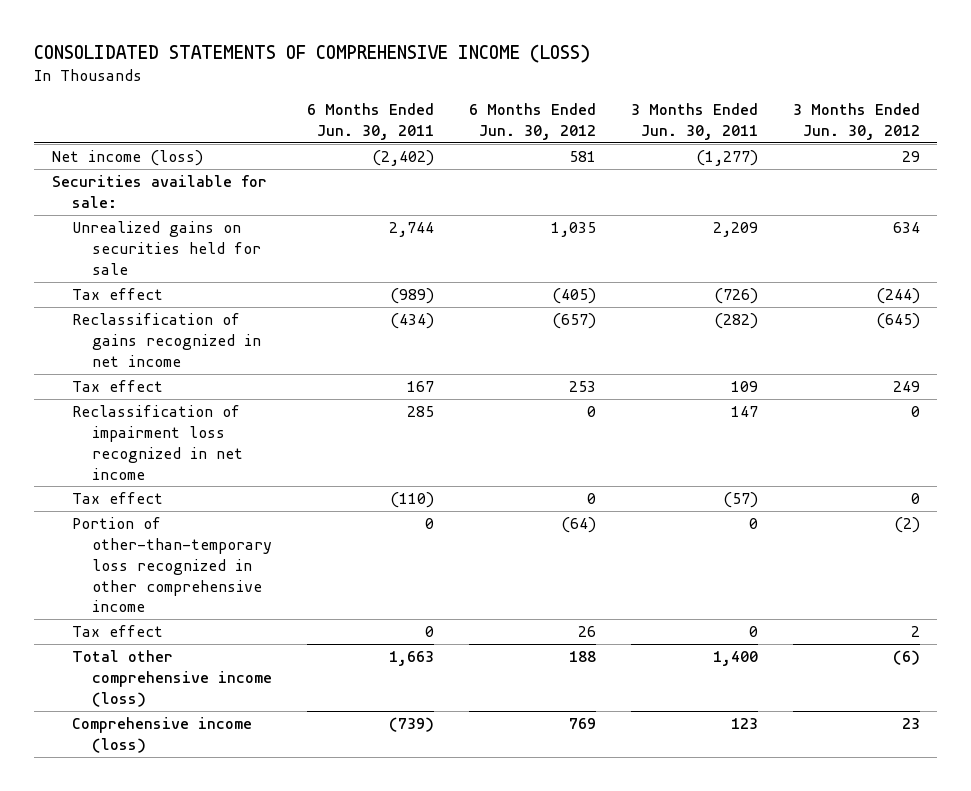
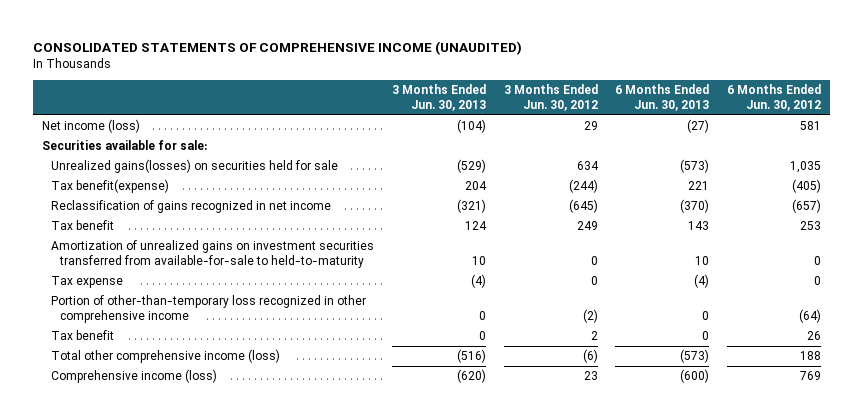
- CONSOLIDATED STATEMENTS OF COMPREHENSIVE INCOME (LOSS)
+ CONSOLIDATED STATEMENTS OF COMPREHENSIVE INCOME (UNAUDITED)
- | 6 Months Ended Jun. 30, 2011 | 6 Months Ended Jun. 30, 2012 | 3 Months Ended Jun. 30, 2011 | 3 Months Ended Jun. 30, 2012
+ | 3 Months Ended Jun. 30, 2013 | 3 Months Ended Jun. 30, 2012 | 6 Months Ended Jun. 30, 2013 | 6 Months Ended Jun. 30, 2012
- Unrealized gains on securities held for sale | 2,744 | 1,035 | 2,209 | 634
- Tax effect | (989) | (405) | (726) | (244)
+ Unrealized gains(losses) on securities held for sale | (529) | 634 | (573) | 1,035
+ Tax benefit(expense) | 204 | (244) | 221 | (405)
- Tax effect | 167 | 253 | 109 | 249
- Reclassification of impairment loss recognized in net income | 285 | 0 | 147 | 0
- Tax effect | (110) | 0 | (57) | 0
+ Tax benefit | 124 | 249 | 143 | 253
+ Amortization of unrealized gains on investment securities transferred from available-for-sale to held-to-maturity | 10 | 0 | 10 | 0
+ Tax expense | (4) | 0 | (4) | 0
- Tax effect | 0 | 26 | 0 | 2
+ Tax benefit | 0 | 2 | 0 | 26

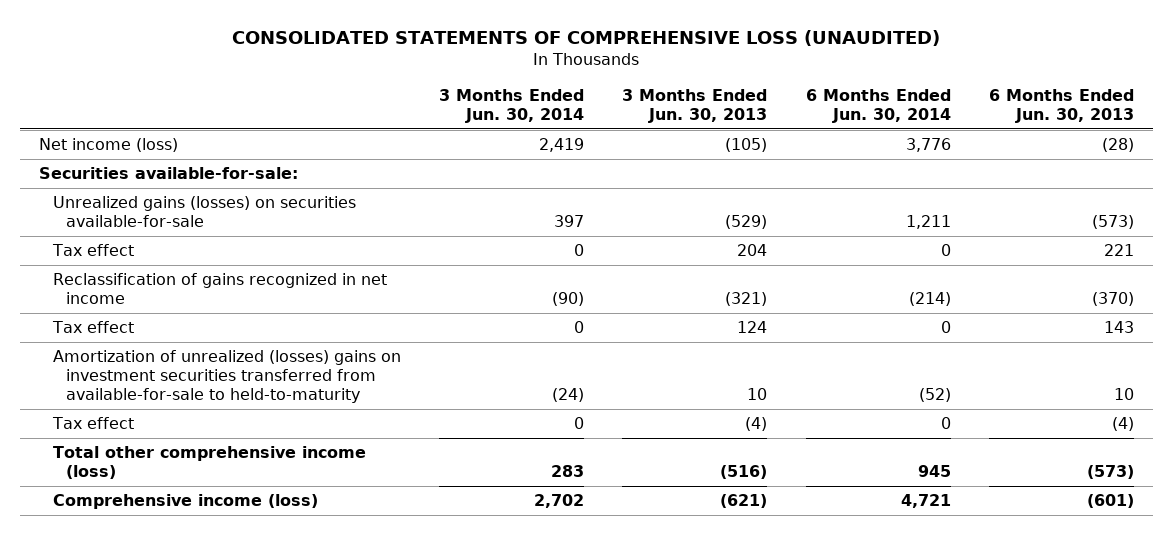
- CONSOLIDATED STATEMENTS OF COMPREHENSIVE INCOME (UNAUDITED)
+ CONSOLIDATED STATEMENTS OF COMPREHENSIVE LOSS (UNAUDITED)
- | 3 Months Ended Jun. 30, 2013 | 3 Months Ended Jun. 30, 2012 | 6 Months Ended Jun. 30, 2013 | 6 Months Ended Jun. 30, 2012
+ | 3 Months Ended Jun. 30, 2014 | 3 Months Ended Jun. 30, 2013 | 6 Months Ended Jun. 30, 2014 | 6 Months Ended Jun. 30, 2013
- Net income (loss) | (104) | 29 | (27) | 581
- Securities available for sale:
- Unrealized gains(losses) on securities held for sale | (529) | 634 | (573) | 1,035
- Tax benefit(expense) | 204 | (244) | 221 | (405)
+ Net income (loss) | 2,419 | (105) | 3,776 | (28)
+ Securities available-for-sale:
+ Unrealized gains (losses) on securities available-for-sale | 397 | (529) | 1,211 | (573)
+ Tax effect | 0 | 204 | 0 | 221
- Tax benefit | 124 | 249 | 143 | 253
- Amortization of unrealized gains on investment securities transferred from available-for-sale to held-to-maturity | 10 | 0 | 10 | 0
- Tax expense | (4) | 0 | (4) | 0
- Portion of other-than-temporary loss recognized in other comprehensive income | 0 | (2) | 0 | (64)
- Tax benefit | 0 | 2 | 0 | 26
+ Tax effect | 0 | 124 | 0 | 143
+ Amortization of unrealized (losses) gains on investment securities transferred from available-for-sale to held-to-maturity | (24) | 10 | (52) | 10
+ Tax effect | 0 | (4) | 0 | (4)
- Comprehensive income (loss) | (620) | 23 | (600) | 769
+ Comprehensive income (loss) | 2,702 | (621) | 4,721 | (601)

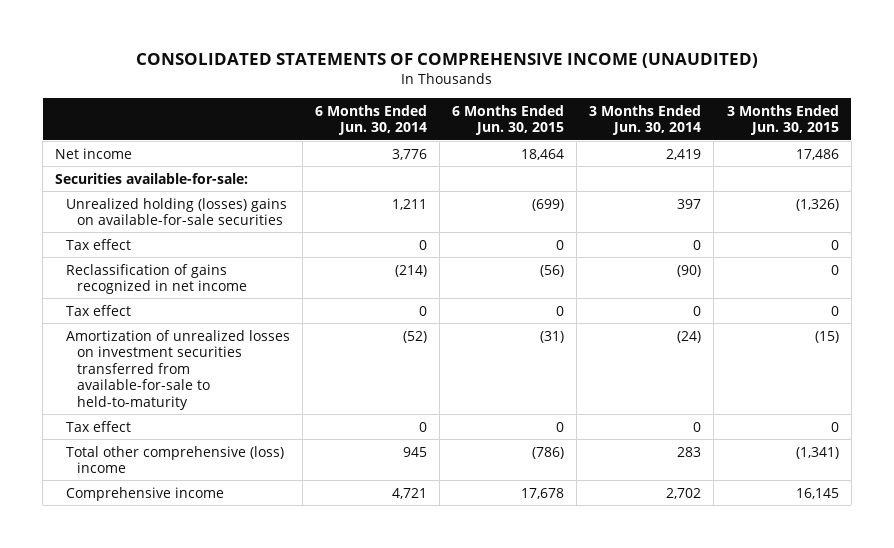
- CONSOLIDATED STATEMENTS OF COMPREHENSIVE LOSS (UNAUDITED)
+ CONSOLIDATED STATEMENTS OF COMPREHENSIVE INCOME (UNAUDITED)
- | 3 Months Ended Jun. 30, 2014 | 3 Months Ended Jun. 30, 2013 | 6 Months Ended Jun. 30, 2014 | 6 Months Ended Jun. 30, 2013
+ | 6 Months Ended Jun. 30, 2014 | 6 Months Ended Jun. 30, 2015 | 3 Months Ended Jun. 30, 2014 | 3 Months Ended Jun. 30, 2015
- Net income (loss) | 2,419 | (105) | 3,776 | (28)
+ Net income | 3,776 | 18,464 | 2,419 | 17,486
- Unrealized gains (losses) on securities available-for-sale | 397 | (529) | 1,211 | (573)
+ Unrealized holding (losses) gains on available-for-sale securities | 1,211 | (699) | 397 | (1,326)
- Amortization of unrealized (losses) gains on investment securities transferred from available-for-sale to held-to-maturity | (24) | 10 | (52) | 10
+ Amortization of unrealized losses on investment securities transferred from available-for-sale to held-to-maturity | (52) | (31) | (24) | (15)
- Total other comprehensive income (loss) | 283 | (516) | 945 | (573)
- Comprehensive income (loss) | 2,702 | (621) | 4,721 | (601)
+ Total other comprehensive (loss) income | 945 | (786) | 283 | (1,341)
+ Comprehensive income | 4,721 | 17,678 | 2,702 | 16,145

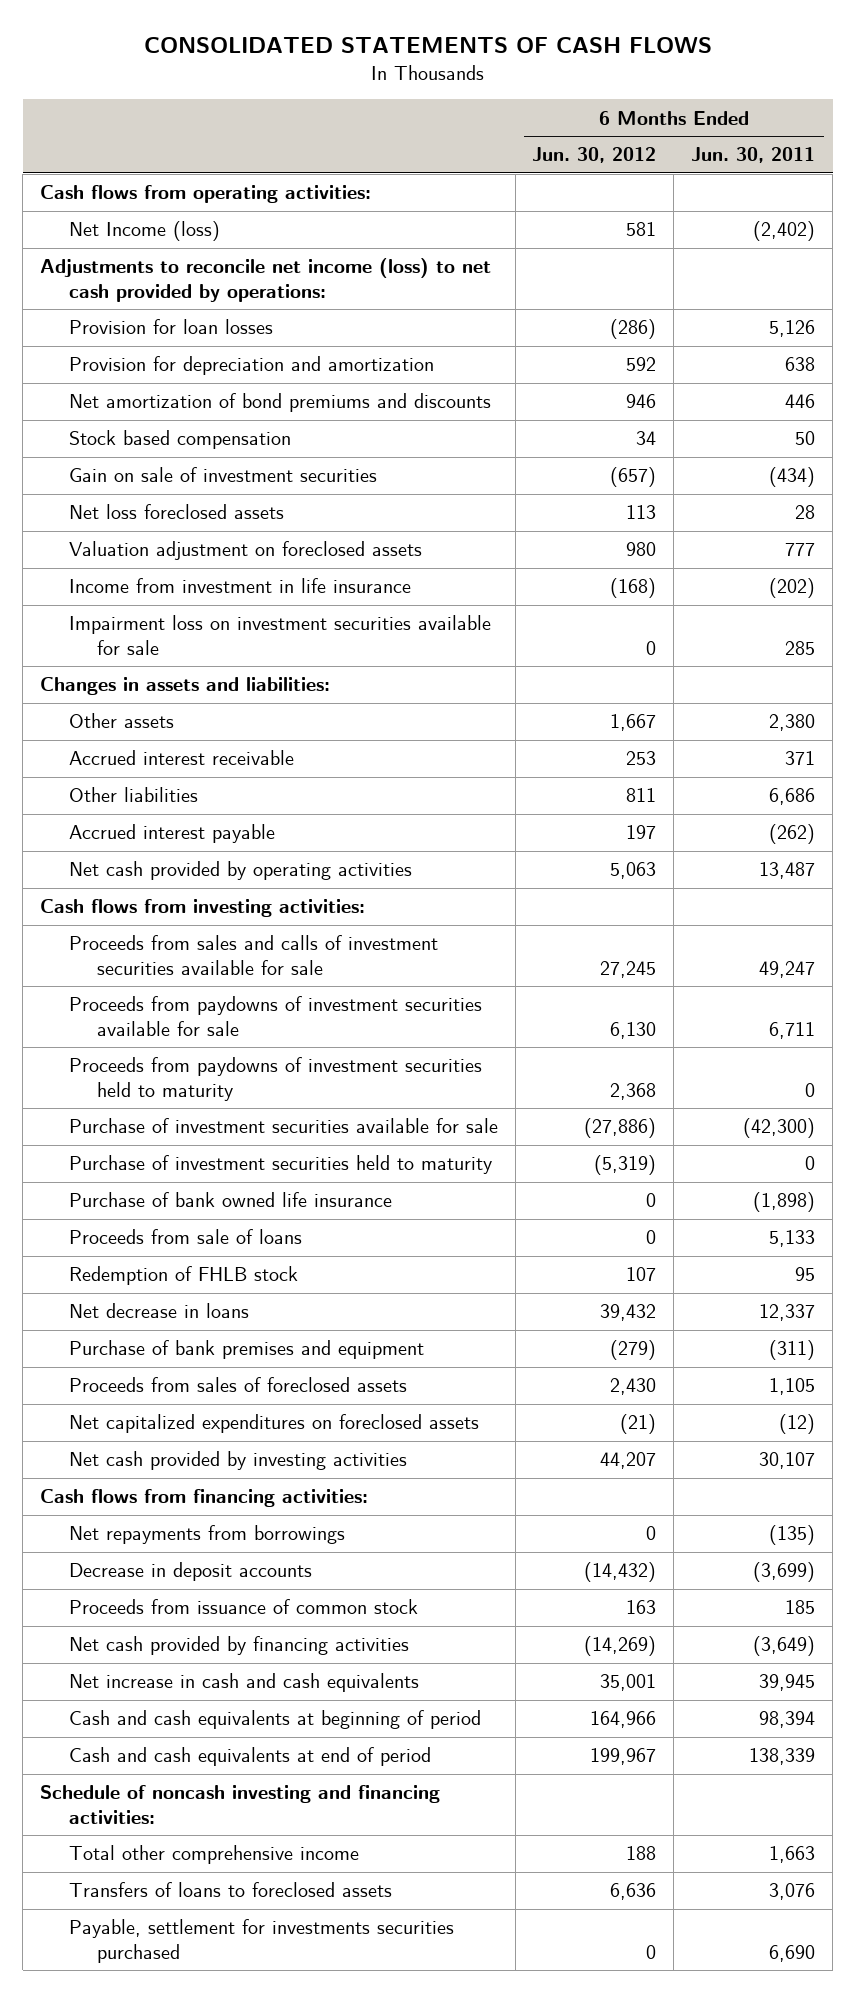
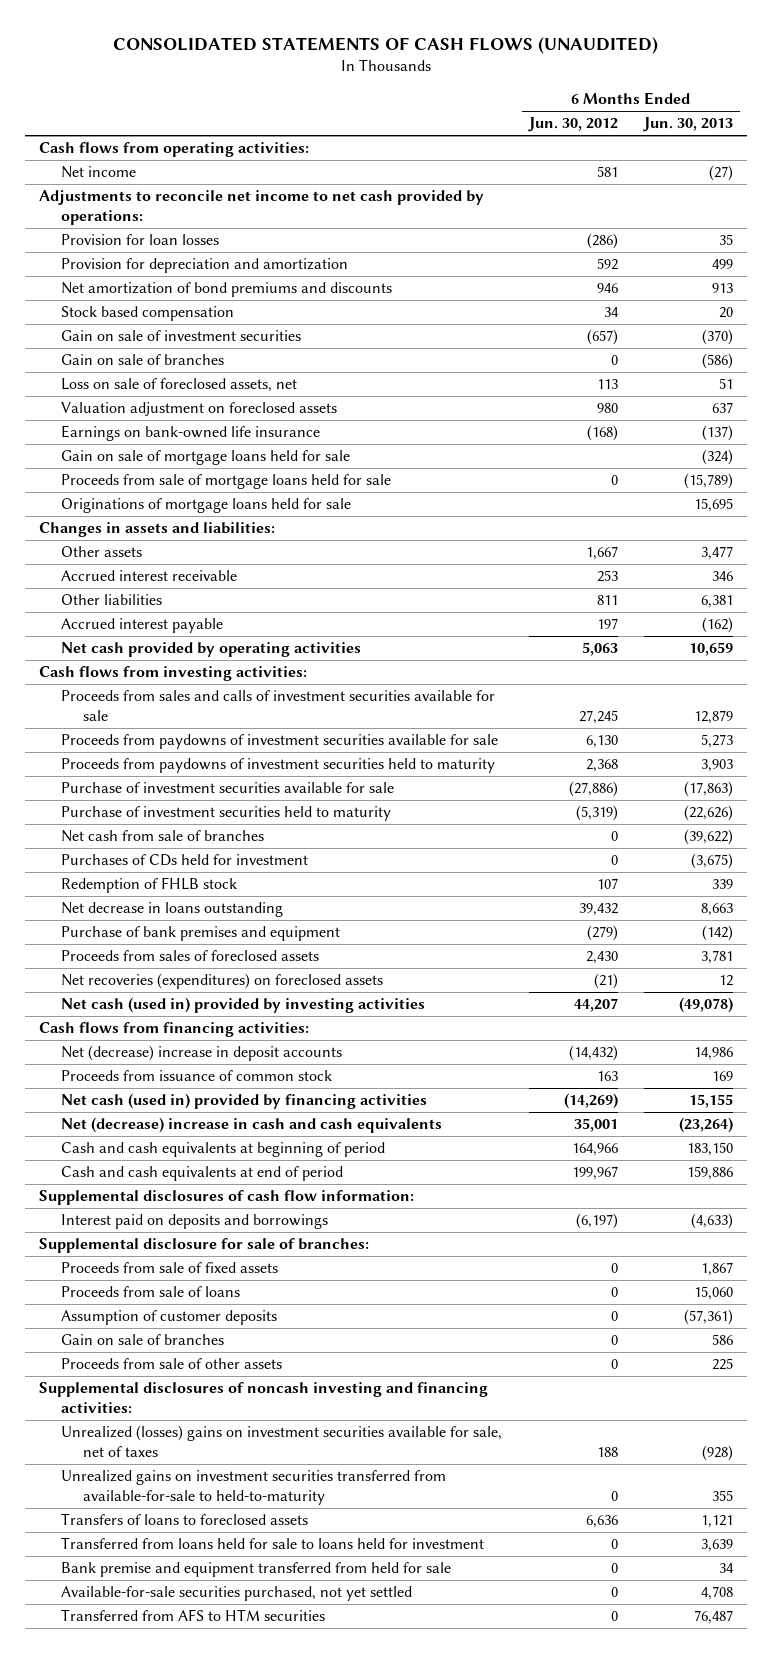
- CONSOLIDATED STATEMENTS OF CASH FLOWS
+ CONSOLIDATED STATEMENTS OF CASH FLOWS (UNAUDITED)
- | 6 Months Ended Jun. 30, 2012 | 6 Months Ended Jun. 30, 2011
+ | 6 Months Ended Jun. 30, 2012 | 6 Months Ended Jun. 30, 2013
- Net Income (loss) | 581 | (2,402)
- Adjustments to reconcile net income (loss) to net cash provided by operations:
+ Net income | 581 | (27)
+ Adjustments to reconcile net income to net cash provided by operations:
- Net loss foreclosed assets | 113 | 28
+ Gain on sale of branches | 0 | (586)
+ Loss on sale of foreclosed assets, net | 113 | 51
- Income from investment in life insurance | (168) | (202)
- Impairment loss on investment securities available for sale | 0 | 285
+ Earnings on bank-owned life insurance | (168) | (137)
+ Gain on sale of mortgage loans held for sale | | (324)
+ Proceeds from sale of mortgage loans held for sale | 0 | (15,789)
+ Originations of mortgage loans held for sale | | 15,695
- Purchase of bank owned life insurance | 0 | (1,898)
+ Net cash from sale of branches | 0 | (39,622)
+ Purchases of CDs held for investment | 0 | (3,675)
- Net decrease in loans | 39,432 | 12,337
+ Net decrease in loans outstanding | 39,432 | 8,663
- Net capitalized expenditures on foreclosed assets | (21) | (12)
- Net cash provided by investing activities | 44,207 | 30,107
+ Net recoveries (expenditures) on foreclosed assets | (21) | 12
+ Net cash (used in) provided by investing activities | 44,207 | (49,078)
- Net repayments from borrowings | 0 | (135)
- Decrease in deposit accounts | (14,432) | (3,699)
+ Net (decrease) increase in deposit accounts | (14,432) | 14,986
- Net cash provided by financing activities | (14,269) | (3,649)
- Net increase in cash and cash equivalents | 35,001 | 39,945
+ Net cash (used in) provided by financing activities | (14,269) | 15,155
+ Net (decrease) increase in cash and cash equivalents | 35,001 | (23,264)
- Schedule of noncash investing and financing activities:
- Total other comprehensive income | 188 | 1,663
+ Supplemental disclosures of cash flow information:
+ Interest paid on deposits and borrowings | (6,197) | (4,633)
+ Supplemental disclosure for sale of branches:
+ Proceeds from sale of fixed assets | 0 | 1,867
moved down: Proceeds from sale of loans | 0 | 15,060
+ Assumption of customer deposits | 0 | (57,361)
+ Gain on sale of branches | 0 | 586
+ Proceeds from sale of other assets | 0 | 225
+ Supplemental disclosures of noncash investing and financing activities:
+ Unrealized (losses) gains on investment securities available for sale, net of taxes | 188 | (928)
+ Unrealized gains on investment securities transferred from available-for-sale to held-to-maturity | 0 | 355
- Payable, settlement for investments securities purchased | 0 | 6,690
+ Transferred from loans held for sale to loans held for investment | 0 | 3,639
+ Bank premise and equipment transferred from held for sale | 0 | 34
+ Available-for-sale securities purchased, not yet settled | 0 | 4,708
+ Transferred from AFS to HTM securities | 0 | 76,487

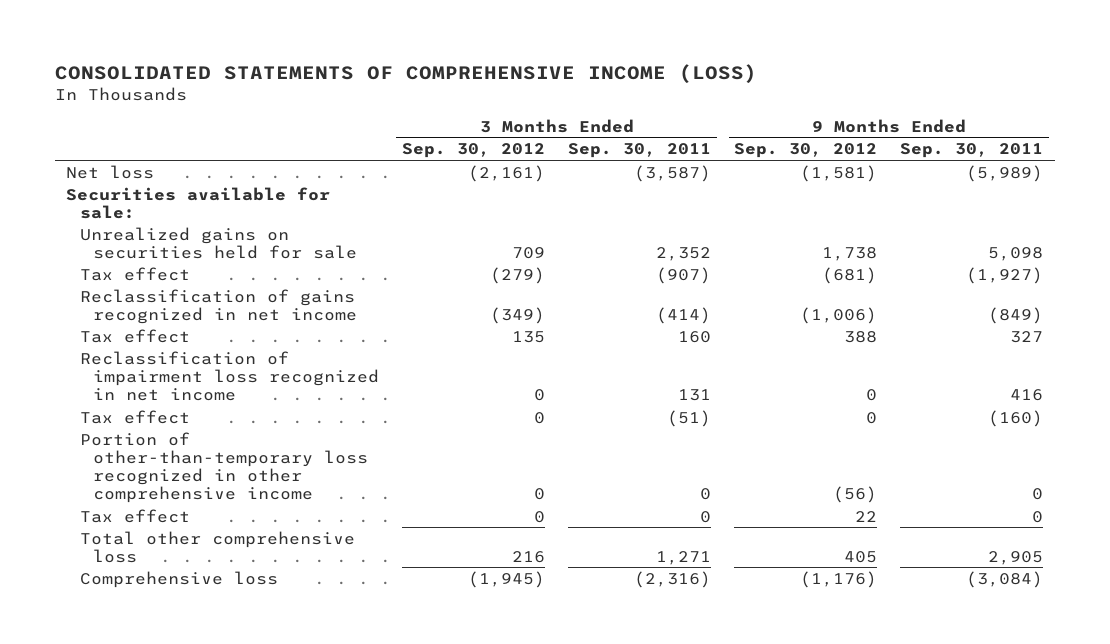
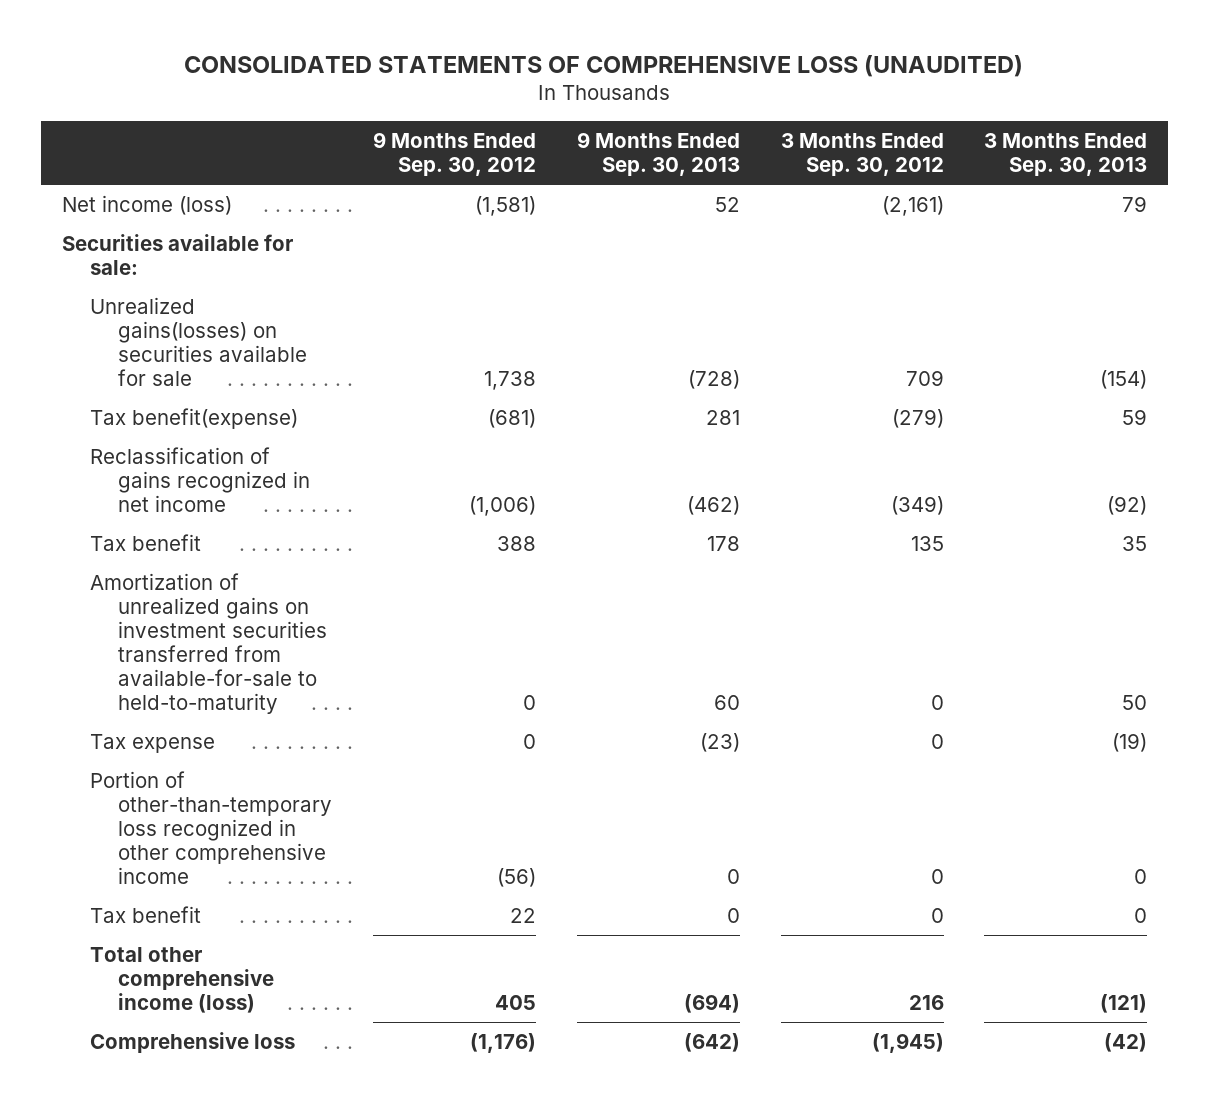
- CONSOLIDATED STATEMENTS OF COMPREHENSIVE INCOME (LOSS)
+ CONSOLIDATED STATEMENTS OF COMPREHENSIVE LOSS (UNAUDITED)
- | 3 Months Ended Sep. 30, 2012 | 3 Months Ended Sep. 30, 2011 | 9 Months Ended Sep. 30, 2012 | 9 Months Ended Sep. 30, 2011
+ | 9 Months Ended Sep. 30, 2012 | 9 Months Ended Sep. 30, 2013 | 3 Months Ended Sep. 30, 2012 | 3 Months Ended Sep. 30, 2013
- Net loss | (2,161) | (3,587) | (1,581) | (5,989)
+ Net income (loss) | (1,581) | 52 | (2,161) | 79
- Unrealized gains on securities held for sale | 709 | 2,352 | 1,738 | 5,098
- Tax effect | (279) | (907) | (681) | (1,927)
+ Unrealized gains(losses) on securities available for sale | 1,738 | (728) | 709 | (154)
+ Tax benefit(expense) | (681) | 281 | (279) | 59
- Tax effect | 135 | 160 | 388 | 327
- Reclassification of impairment loss recognized in net income | 0 | 131 | 0 | 416
- Tax effect | 0 | (51) | 0 | (160)
+ Tax benefit | 388 | 178 | 135 | 35
+ Amortization of unrealized gains on investment securities transferred from available-for-sale to held-to-maturity | 0 | 60 | 0 | 50
+ Tax expense | 0 | (23) | 0 | (19)
- Tax effect | 0 | 0 | 22 | 0
- Total other comprehensive loss | 216 | 1,271 | 405 | 2,905
+ Tax benefit | 22 | 0 | 0 | 0
+ Total other comprehensive income (loss) | 405 | (694) | 216 | (121)

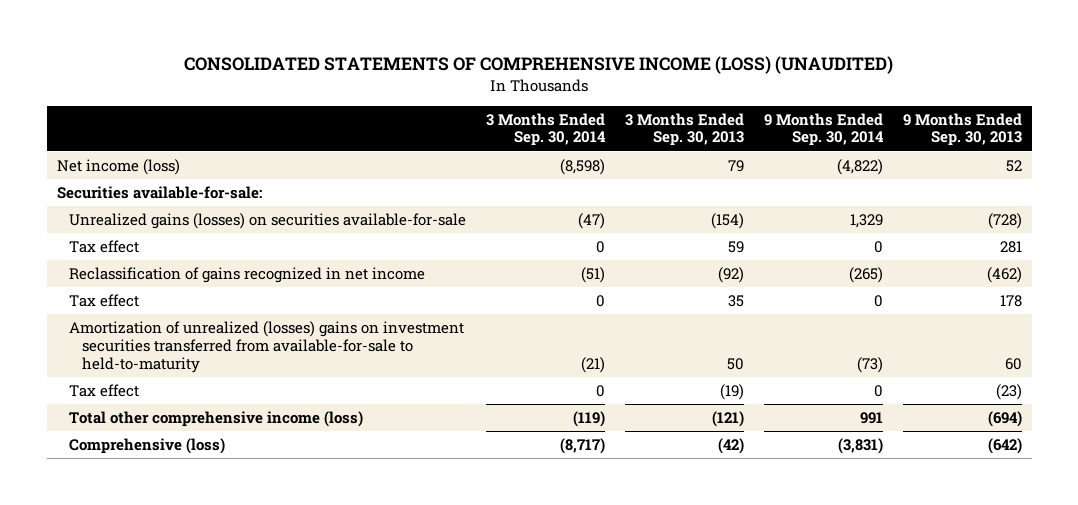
- CONSOLIDATED STATEMENTS OF COMPREHENSIVE LOSS (UNAUDITED)
+ CONSOLIDATED STATEMENTS OF COMPREHENSIVE INCOME (LOSS) (UNAUDITED)
- | 9 Months Ended Sep. 30, 2012 | 9 Months Ended Sep. 30, 2013 | 3 Months Ended Sep. 30, 2012 | 3 Months Ended Sep. 30, 2013
+ | 3 Months Ended Sep. 30, 2014 | 3 Months Ended Sep. 30, 2013 | 9 Months Ended Sep. 30, 2014 | 9 Months Ended Sep. 30, 2013
- Securities available for sale:
- Unrealized gains(losses) on securities available for sale | 1,738 | (728) | 709 | (154)
- Tax benefit(expense) | (681) | 281 | (279) | 59
+ Securities available-for-sale:
+ Unrealized gains (losses) on securities available-for-sale | (47) | (154) | 1,329 | (728)
+ Tax effect | 0 | 59 | 0 | 281
- Tax benefit | 388 | 178 | 135 | 35
- Amortization of unrealized gains on investment securities transferred from available-for-sale to held-to-maturity | 0 | 60 | 0 | 50
- Tax expense | 0 | (23) | 0 | (19)
- Portion of other-than-temporary loss recognized in other comprehensive income | (56) | 0 | 0 | 0
- Tax benefit | 22 | 0 | 0 | 0
+ Tax effect | 0 | 35 | 0 | 178
+ Amortization of unrealized (losses) gains on investment securities transferred from available-for-sale to held-to-maturity | (21) | 50 | (73) | 60
+ Tax effect | 0 | (19) | 0 | (23)
- Comprehensive loss | (1,176) | (642) | (1,945) | (42)
+ Comprehensive (loss) | (8,717) | (42) | (3,831) | (642)

